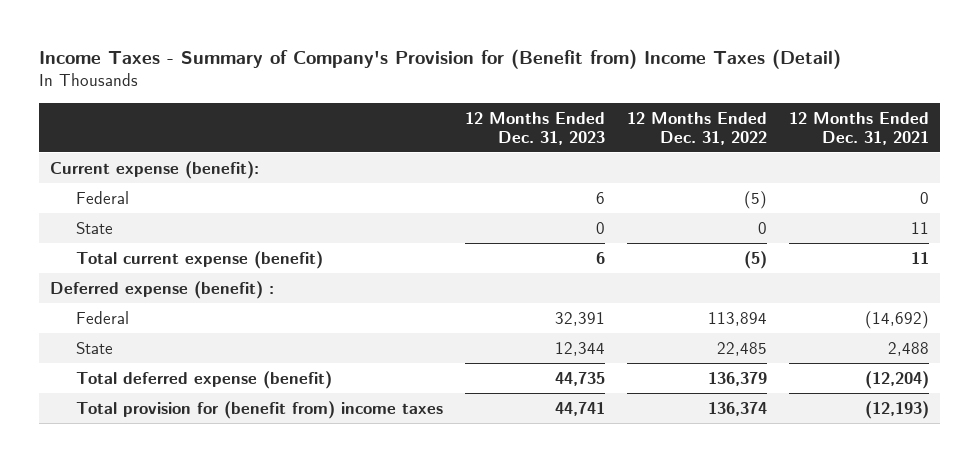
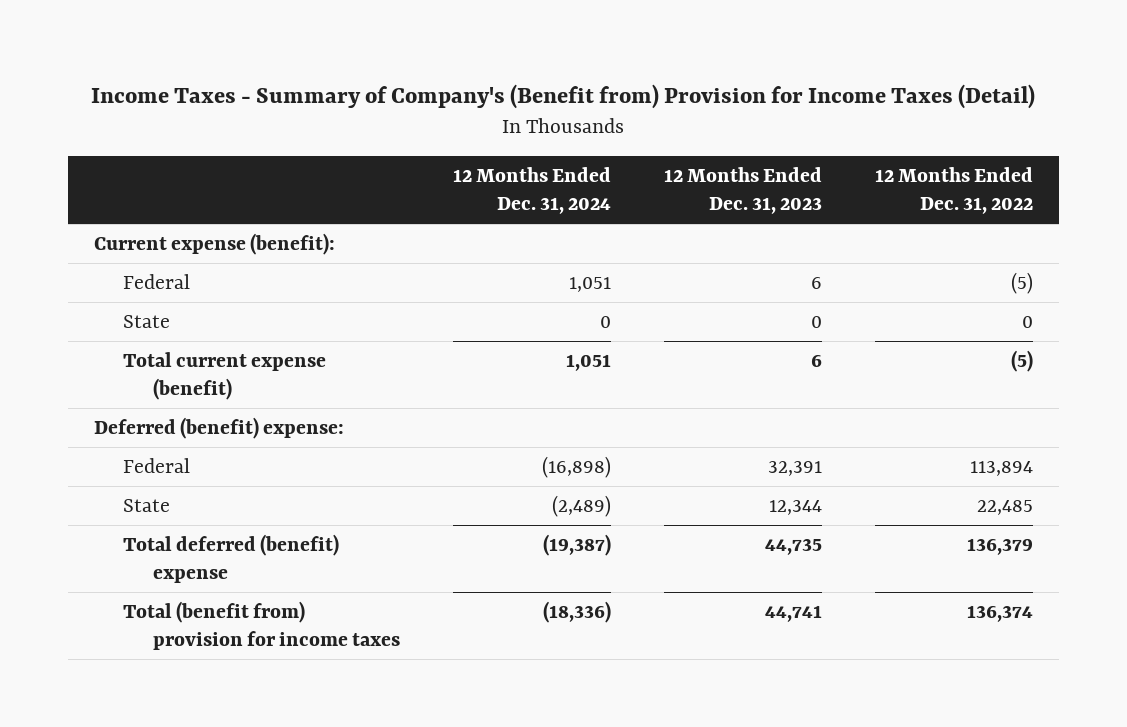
- Income Taxes - Summary of Company's Provision for (Benefit from) Income Taxes (Detail)
+ Income Taxes - Summary of Company's (Benefit from) Provision for Income Taxes (Detail)
- | 12 Months Ended Dec. 31, 2023 | 12 Months Ended Dec. 31, 2022 | 12 Months Ended Dec. 31, 2021
+ | 12 Months Ended Dec. 31, 2024 | 12 Months Ended Dec. 31, 2023 | 12 Months Ended Dec. 31, 2022
- Deferred expense (benefit) :
+ Deferred (benefit) expense:
- Total deferred expense (benefit) | 44,735 | 136,379 | (12,204)
- Total provision for (benefit from) income taxes | 44,741 | 136,374 | (12,193)
+ Total deferred (benefit) expense | (19,387) | 44,735 | 136,379
+ Total (benefit from) provision for income taxes | (18,336) | 44,741 | 136,374

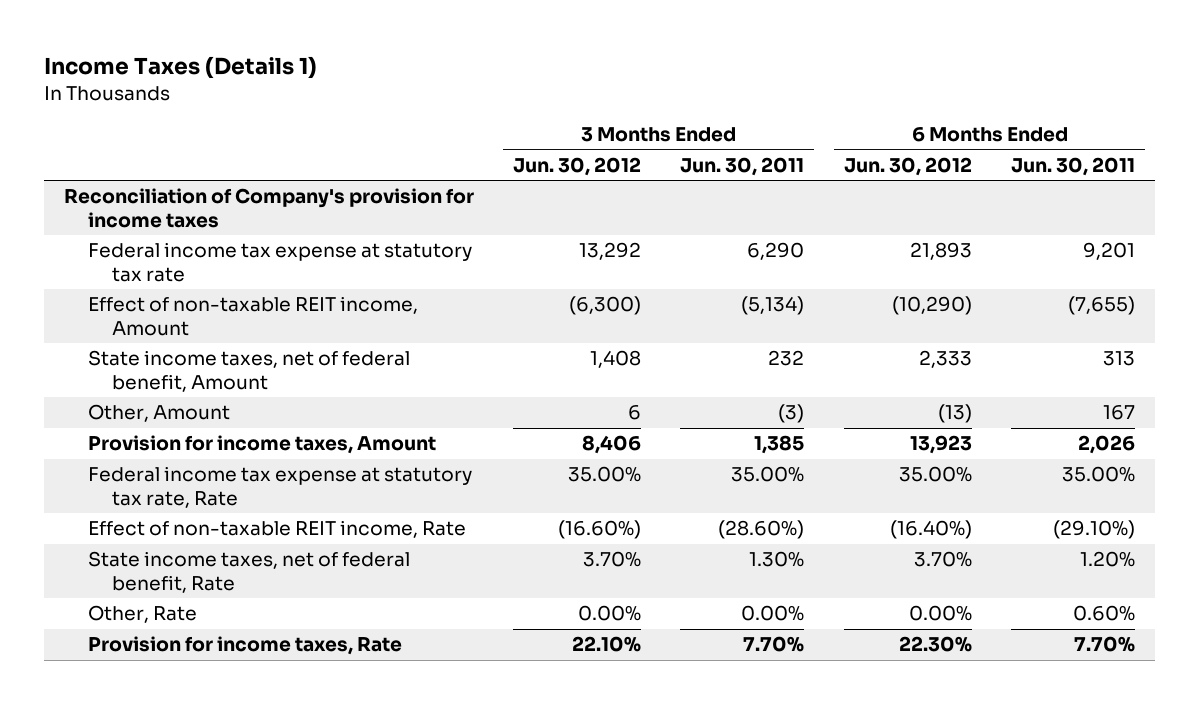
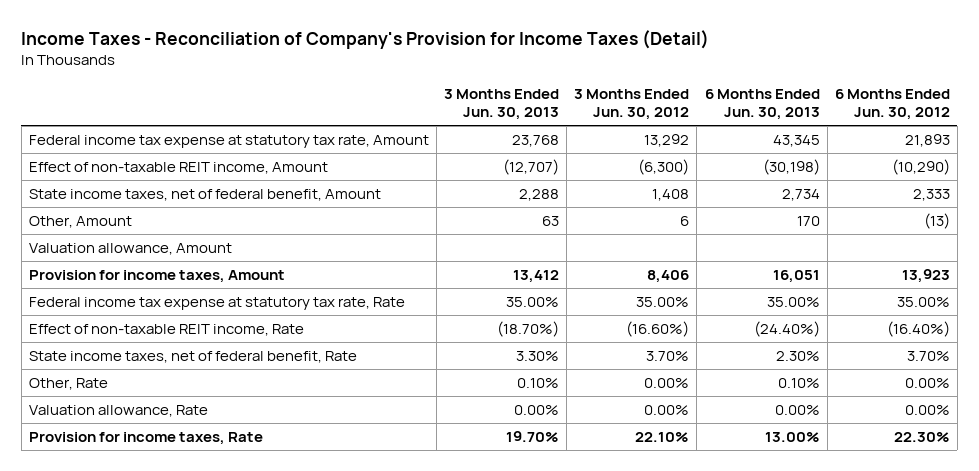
- Income Taxes (Details 1)
+ Income Taxes - Reconciliation of Company's Provision for Income Taxes (Detail)
- | 3 Months Ended Jun. 30, 2012 | 3 Months Ended Jun. 30, 2011 | 6 Months Ended Jun. 30, 2012 | 6 Months Ended Jun. 30, 2011
+ | 3 Months Ended Jun. 30, 2013 | 3 Months Ended Jun. 30, 2012 | 6 Months Ended Jun. 30, 2013 | 6 Months Ended Jun. 30, 2012
- Reconciliation of Company's provision for income taxes
- Federal income tax expense at statutory tax rate | 13,292 | 6,290 | 21,893 | 9,201
+ Federal income tax expense at statutory tax rate, Amount | 23,768 | 13,292 | 43,345 | 21,893
+ Valuation allowance, Amount
+ Valuation allowance, Rate | 0.00% | 0.00% | 0.00% | 0.00%

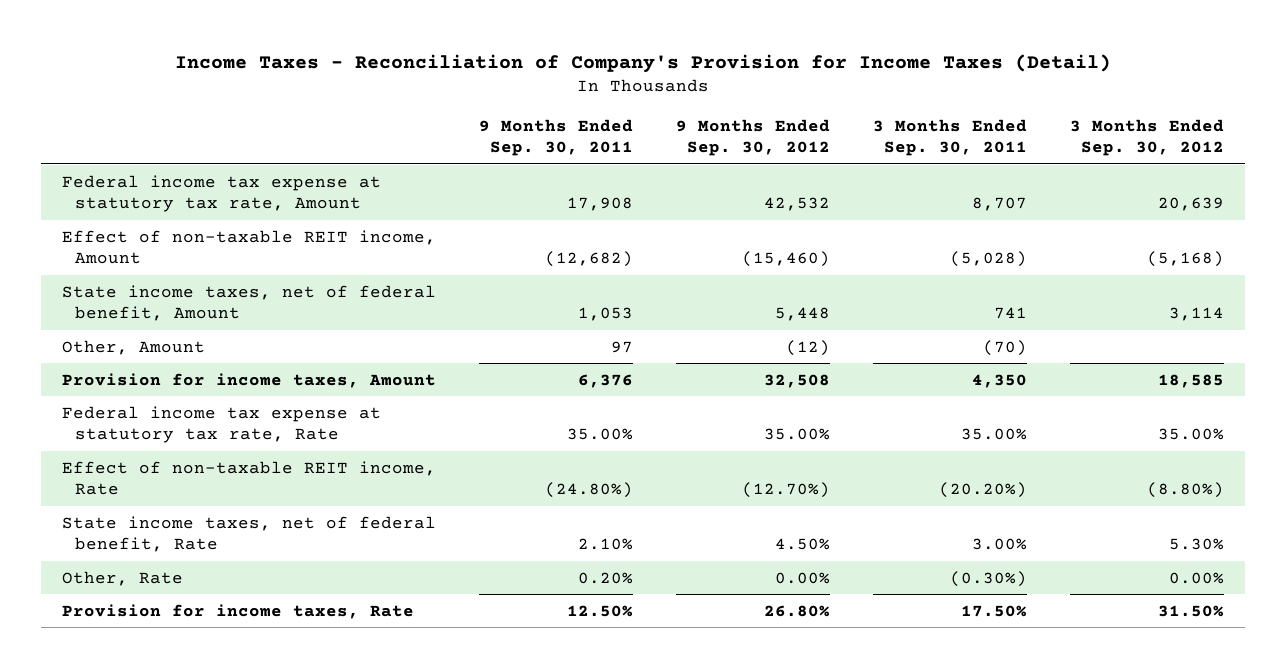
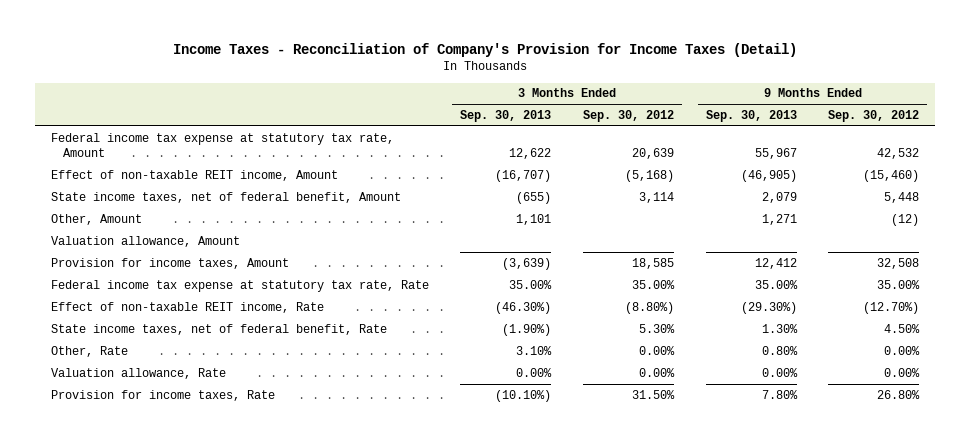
- | 9 Months Ended Sep. 30, 2011 | 9 Months Ended Sep. 30, 2012 | 3 Months Ended Sep. 30, 2011 | 3 Months Ended Sep. 30, 2012
+ | 3 Months Ended Sep. 30, 2013 | 3 Months Ended Sep. 30, 2012 | 9 Months Ended Sep. 30, 2013 | 9 Months Ended Sep. 30, 2012
+ Valuation allowance, Amount
+ Valuation allowance, Rate | 0.00% | 0.00% | 0.00% | 0.00%

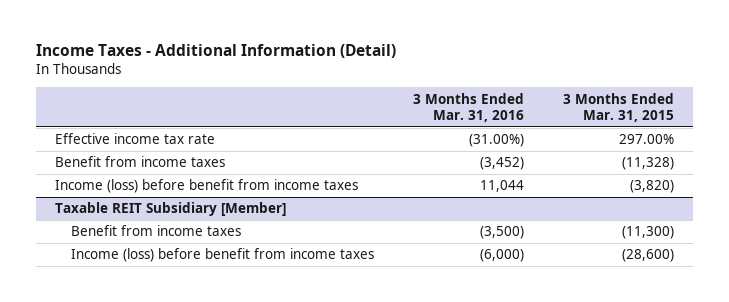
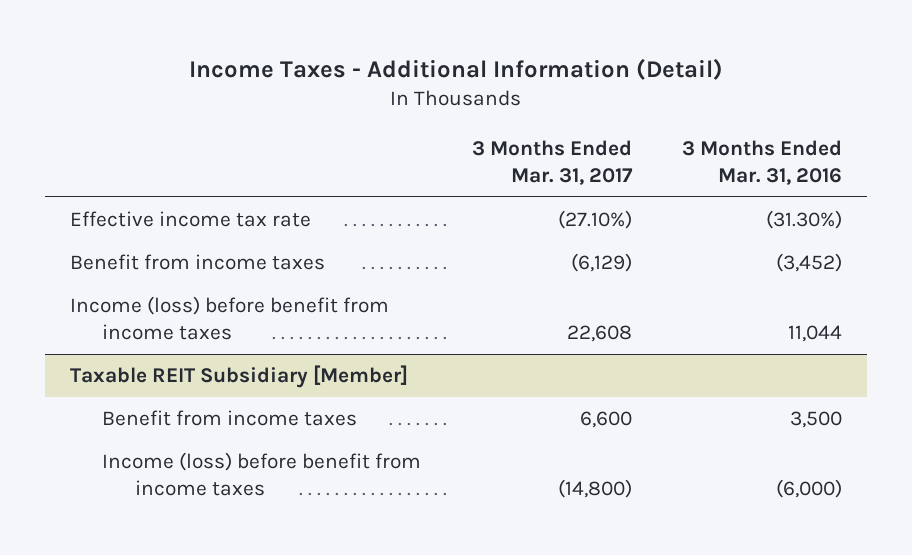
- | 3 Months Ended Mar. 31, 2016 | 3 Months Ended Mar. 31, 2015
+ | 3 Months Ended Mar. 31, 2017 | 3 Months Ended Mar. 31, 2016
- Effective income tax rate | (31.00%) | 297.00%
+ Effective income tax rate | (27.10%) | (31.30%)
@ Taxable REIT Subsidiary [Member]
- Benefit from income taxes | (3,500) | (11,300)
+ Benefit from income taxes | 6,600 | 3,500

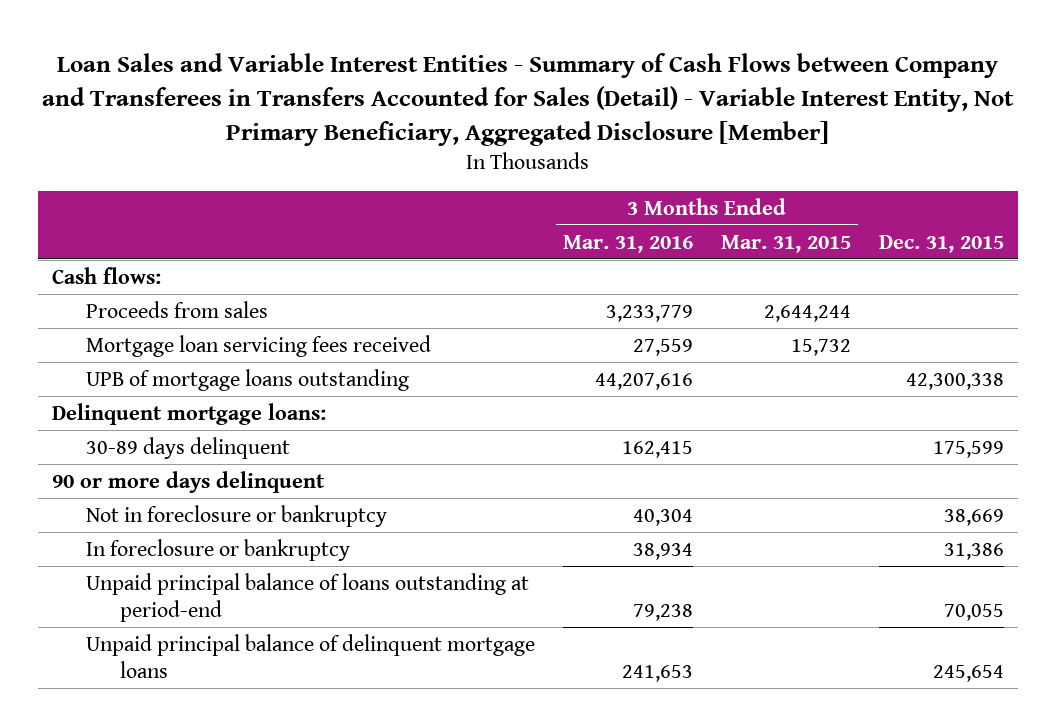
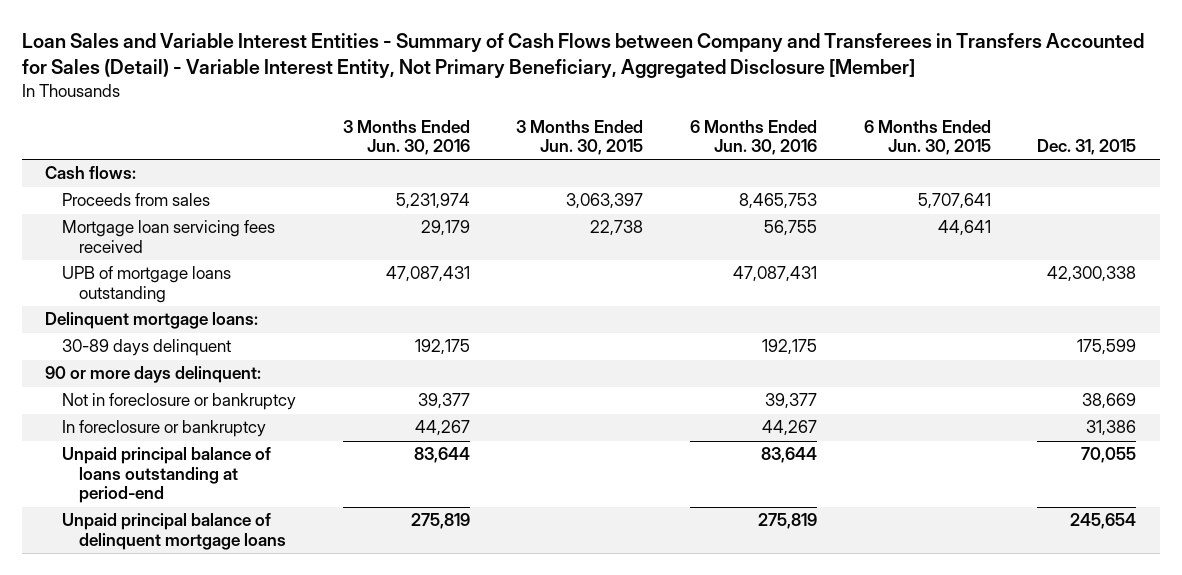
- | 3 Months Ended Mar. 31, 2016 | 3 Months Ended Mar. 31, 2015 | Dec. 31, 2015
+ | 3 Months Ended Jun. 30, 2016 | 3 Months Ended Jun. 30, 2015 | 6 Months Ended Jun. 30, 2016 | 6 Months Ended Jun. 30, 2015 | Dec. 31, 2015
- 90 or more days delinquent
+ 90 or more days delinquent:

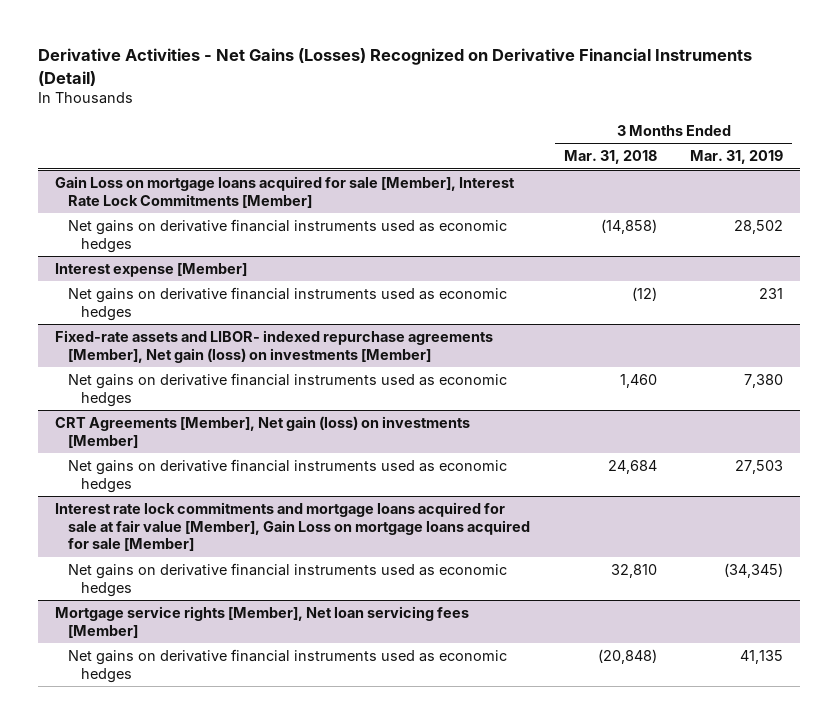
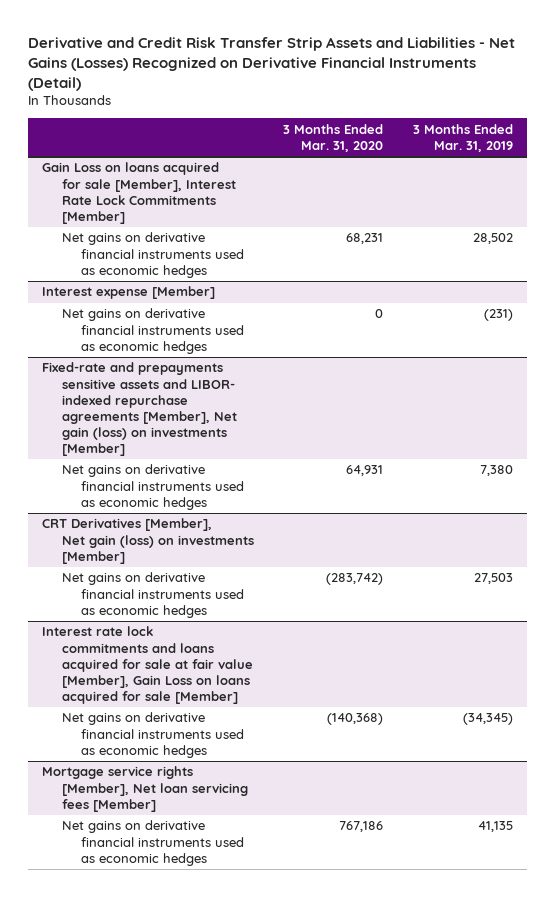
- Derivative Activities - Net Gains (Losses) Recognized on Derivative Financial Instruments (Detail)
+ Derivative and Credit Risk Transfer Strip Assets and Liabilities - Net Gains (Losses) Recognized on Derivative Financial Instruments (Detail)
- | 3 Months Ended Mar. 31, 2018 | 3 Months Ended Mar. 31, 2019
+ | 3 Months Ended Mar. 31, 2020 | 3 Months Ended Mar. 31, 2019
- Gain Loss on mortgage loans acquired for sale [Member], Interest Rate Lock Commitments [Member]
+ Gain Loss on loans acquired for sale [Member], Interest Rate Lock Commitments [Member]
@ Interest expense [Member]
- Net gains on derivative financial instruments used as economic hedges | (12) | 231
- Fixed-rate assets and LIBOR- indexed repurchase agreements [Member], Net gain (loss) on investments [Member]
@ Interest expense [Member]
+ Net gains on derivative financial instruments used as economic hedges | 0 | (231)
+ Fixed-rate and prepayments sensitive assets and LIBOR- indexed repurchase agreements [Member], Net gain (loss) on investments [Member]
- CRT Agreements [Member], Net gain (loss) on investments [Member]
+ CRT Derivatives [Member], Net gain (loss) on investments [Member]
- Interest rate lock commitments and mortgage loans acquired for sale at fair value [Member], Gain Loss on mortgage loans acquired for sale [Member]
+ Interest rate lock commitments and loans acquired for sale at fair value [Member], Gain Loss on loans acquired for sale [Member]

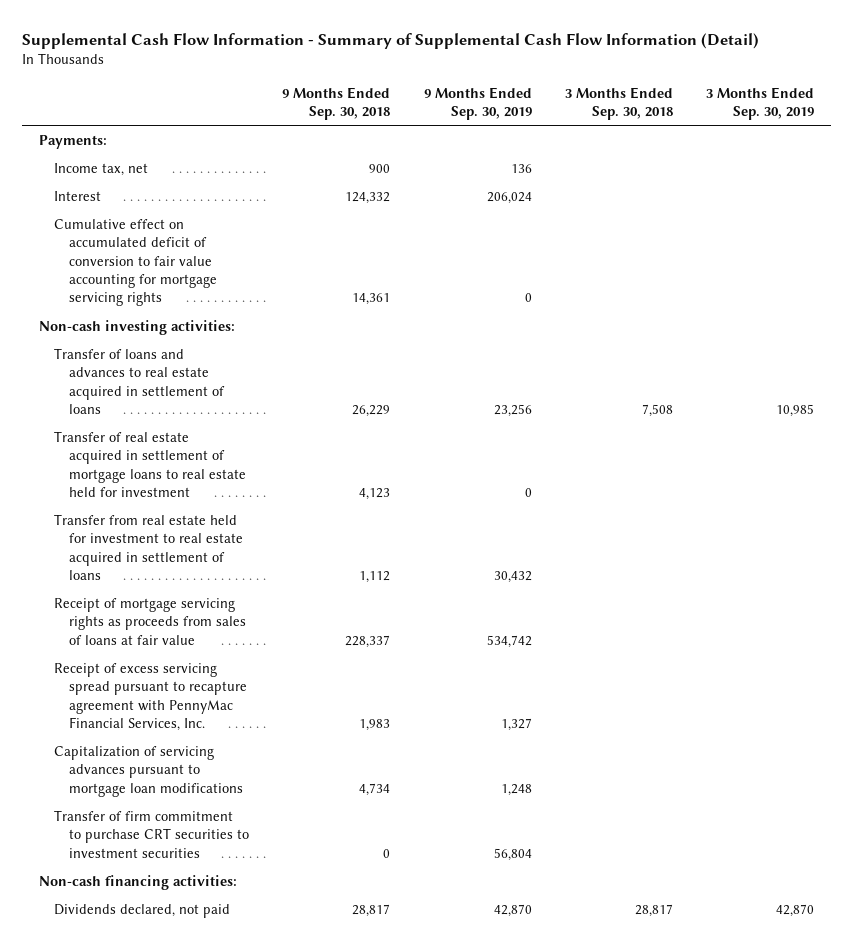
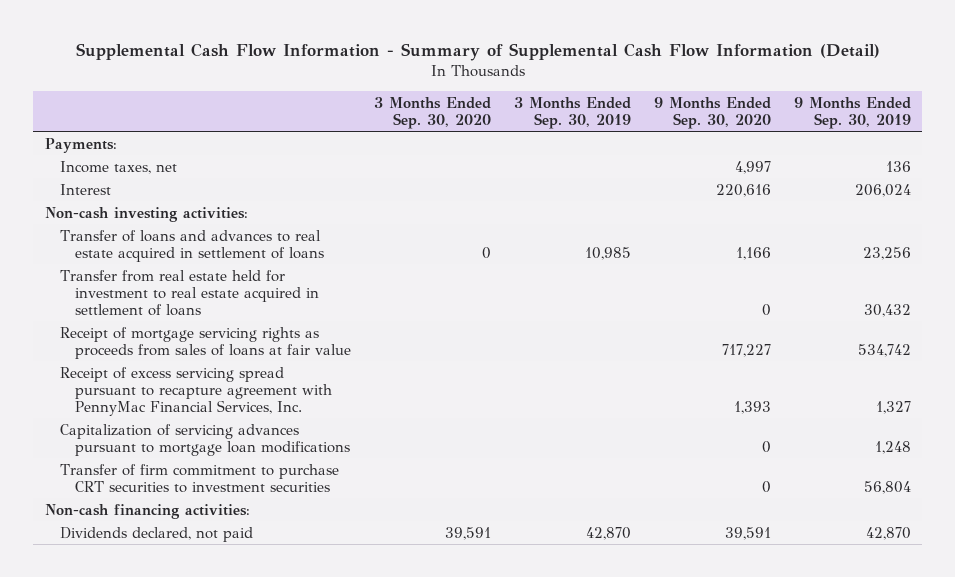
- | 9 Months Ended Sep. 30, 2018 | 9 Months Ended Sep. 30, 2019 | 3 Months Ended Sep. 30, 2018 | 3 Months Ended Sep. 30, 2019
+ | 3 Months Ended Sep. 30, 2020 | 3 Months Ended Sep. 30, 2019 | 9 Months Ended Sep. 30, 2020 | 9 Months Ended Sep. 30, 2019
- Income tax, net | 900 | 136 | |
+ Income taxes, net | | | 4,997 | 136
- Cumulative effect on accumulated deficit of conversion to fair value accounting for mortgage servicing rights | 14,361 | 0 | |
- Transfer of real estate acquired in settlement of mortgage loans to real estate held for investment | 4,123 | 0 | |

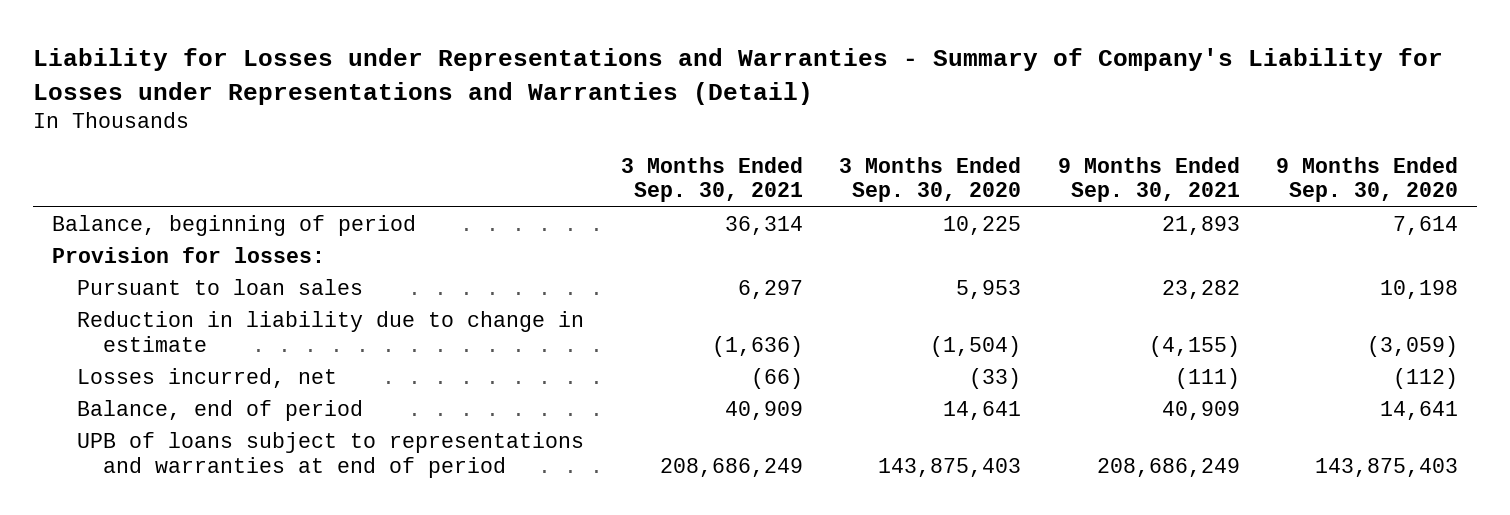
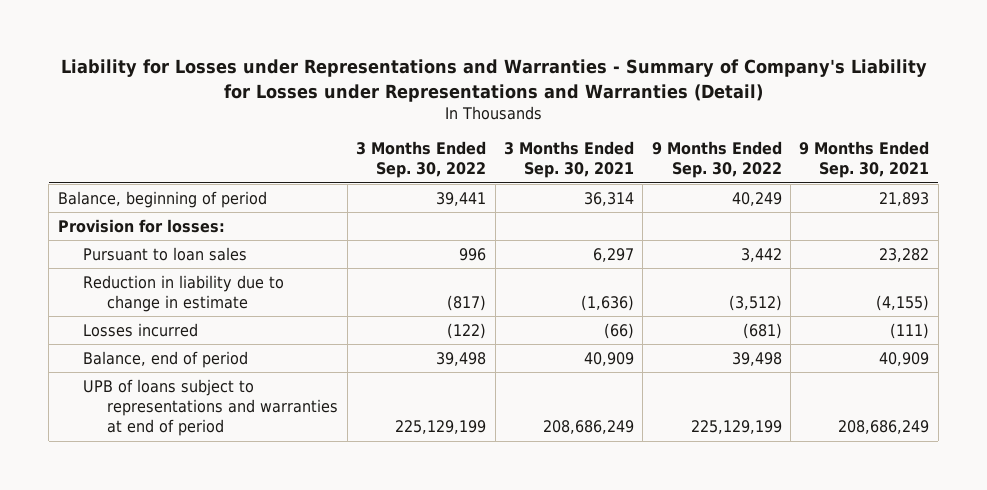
- | 3 Months Ended Sep. 30, 2021 | 3 Months Ended Sep. 30, 2020 | 9 Months Ended Sep. 30, 2021 | 9 Months Ended Sep. 30, 2020
+ | 3 Months Ended Sep. 30, 2022 | 3 Months Ended Sep. 30, 2021 | 9 Months Ended Sep. 30, 2022 | 9 Months Ended Sep. 30, 2021
- Losses incurred, net | (66) | (33) | (111) | (112)
+ Losses incurred | (122) | (66) | (681) | (111)

